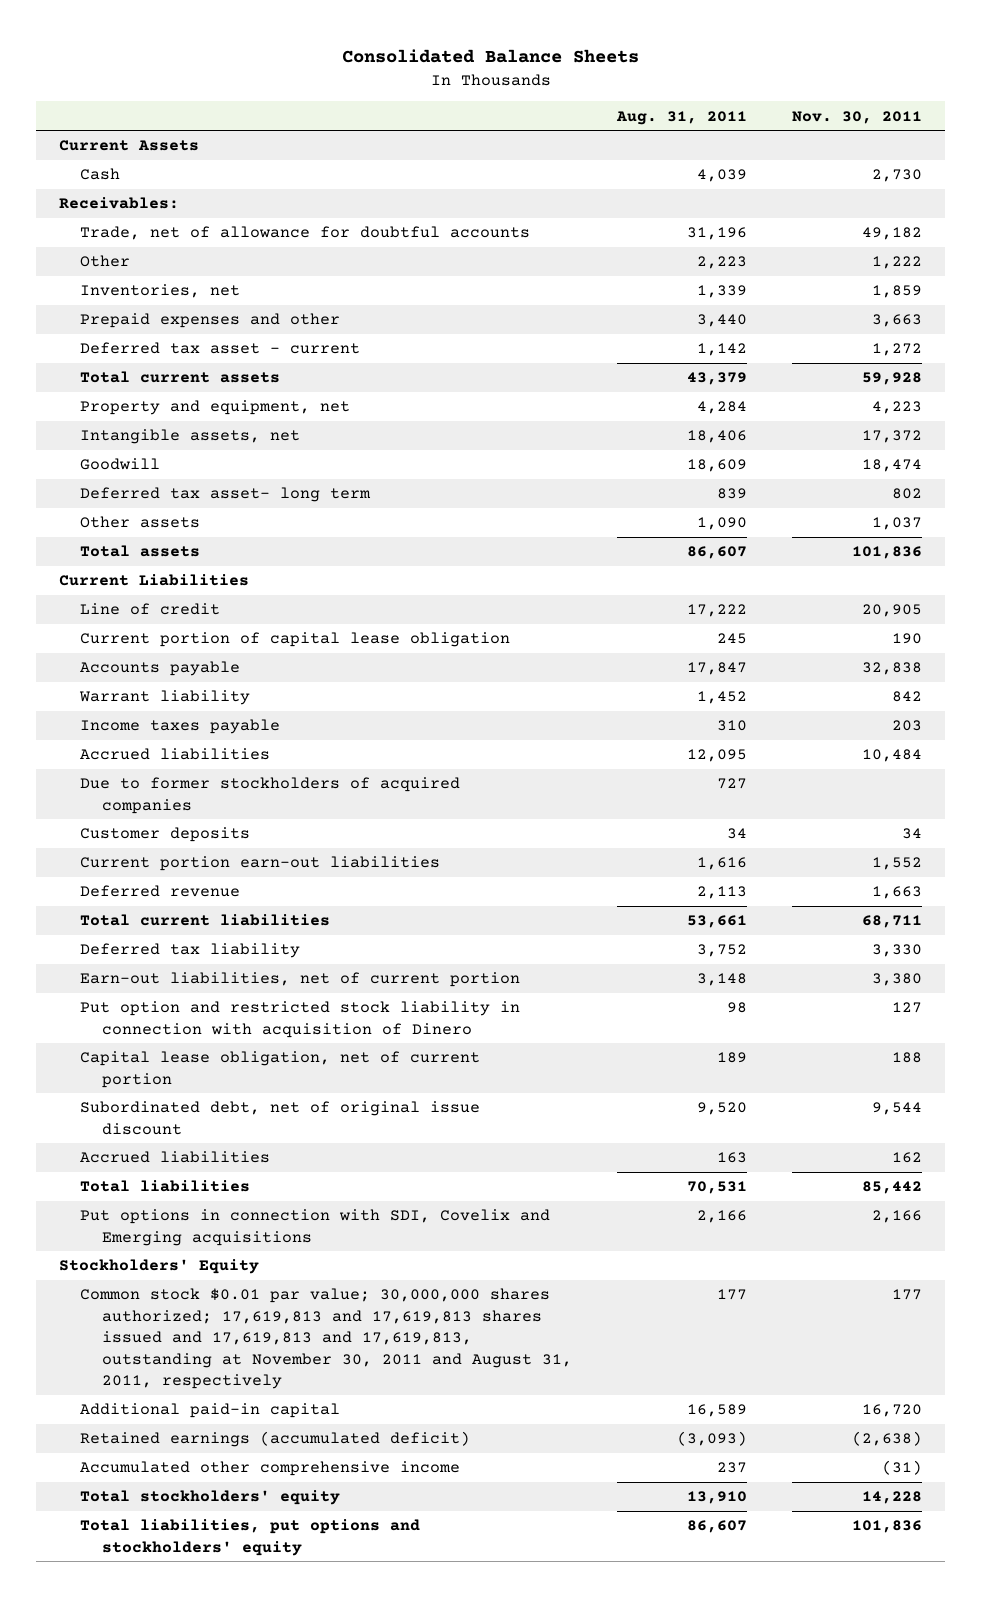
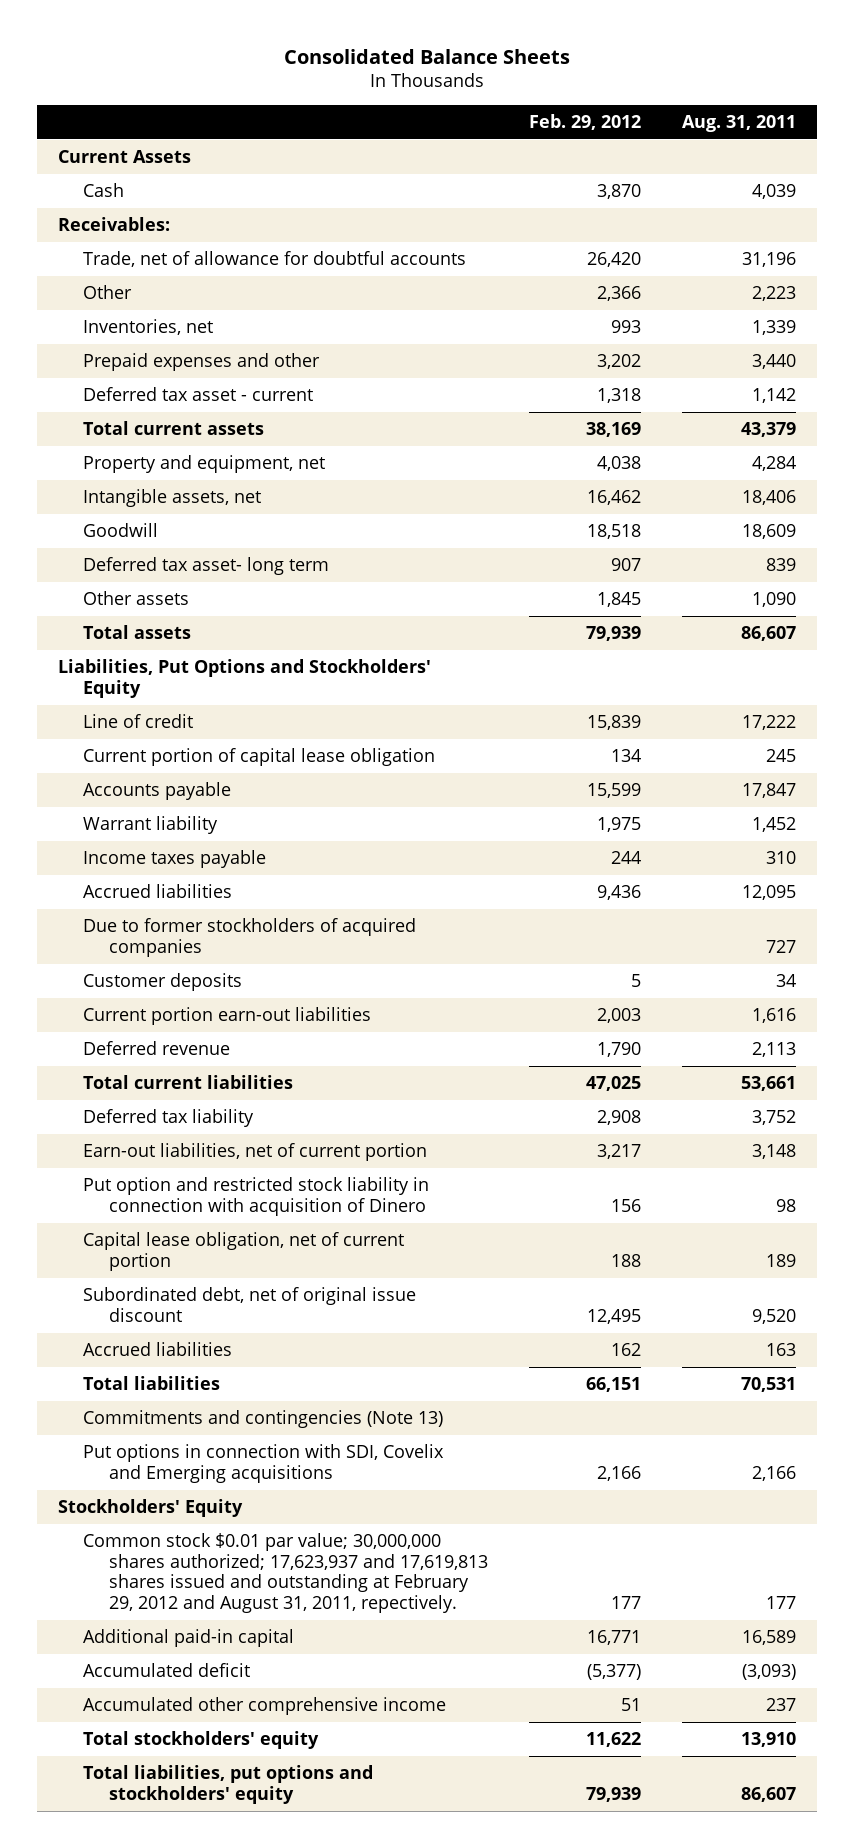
- | Aug. 31, 2011 | Nov. 30, 2011
+ | Feb. 29, 2012 | Aug. 31, 2011
- Current Liabilities
+ Liabilities, Put Options and Stockholders' Equity
+ Commitments and contingencies (Note 13)
- Common stock $0.01 par value; 30,000,000 shares authorized; 17,619,813 and 17,619,813 shares issued and 17,619,813 and 17,619,813, outstanding at November 30, 2011 and August 31, 2011, respectively | 177 | 177
+ Common stock $0.01 par value; 30,000,000 shares authorized; 17,623,937 and 17,619,813 shares issued and outstanding at February 29, 2012 and August 31, 2011, repectively. | 177 | 177
- Retained earnings (accumulated deficit) | (3,093) | (2,638)
+ Accumulated deficit | (5,377) | (3,093)

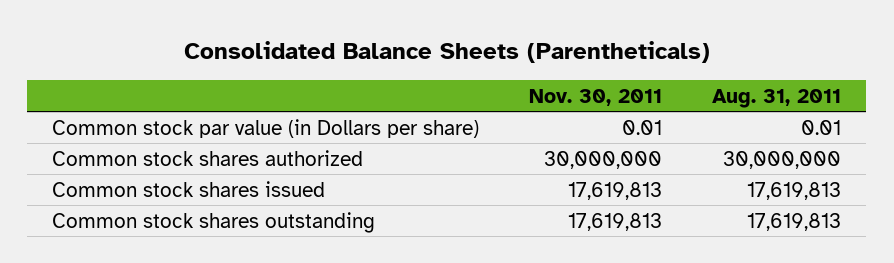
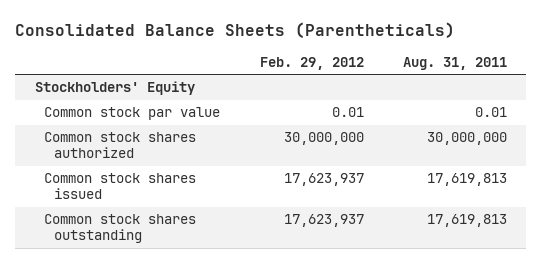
- | Nov. 30, 2011 | Aug. 31, 2011
+ | Feb. 29, 2012 | Aug. 31, 2011
- Common stock par value (in Dollars per share) | 0.01 | 0.01
+ Stockholders' Equity
+ Common stock par value | 0.01 | 0.01

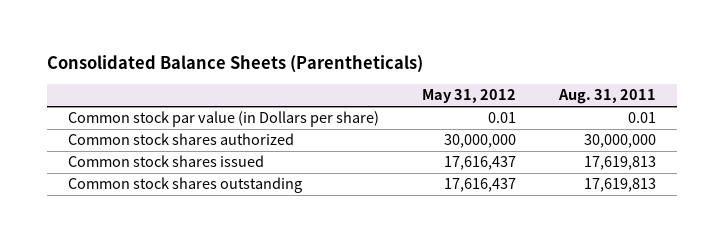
- | Feb. 29, 2012 | Aug. 31, 2011
+ | May 31, 2012 | Aug. 31, 2011
- Stockholders' Equity
- Common stock par value | 0.01 | 0.01
+ Common stock par value (in Dollars per share) | 0.01 | 0.01

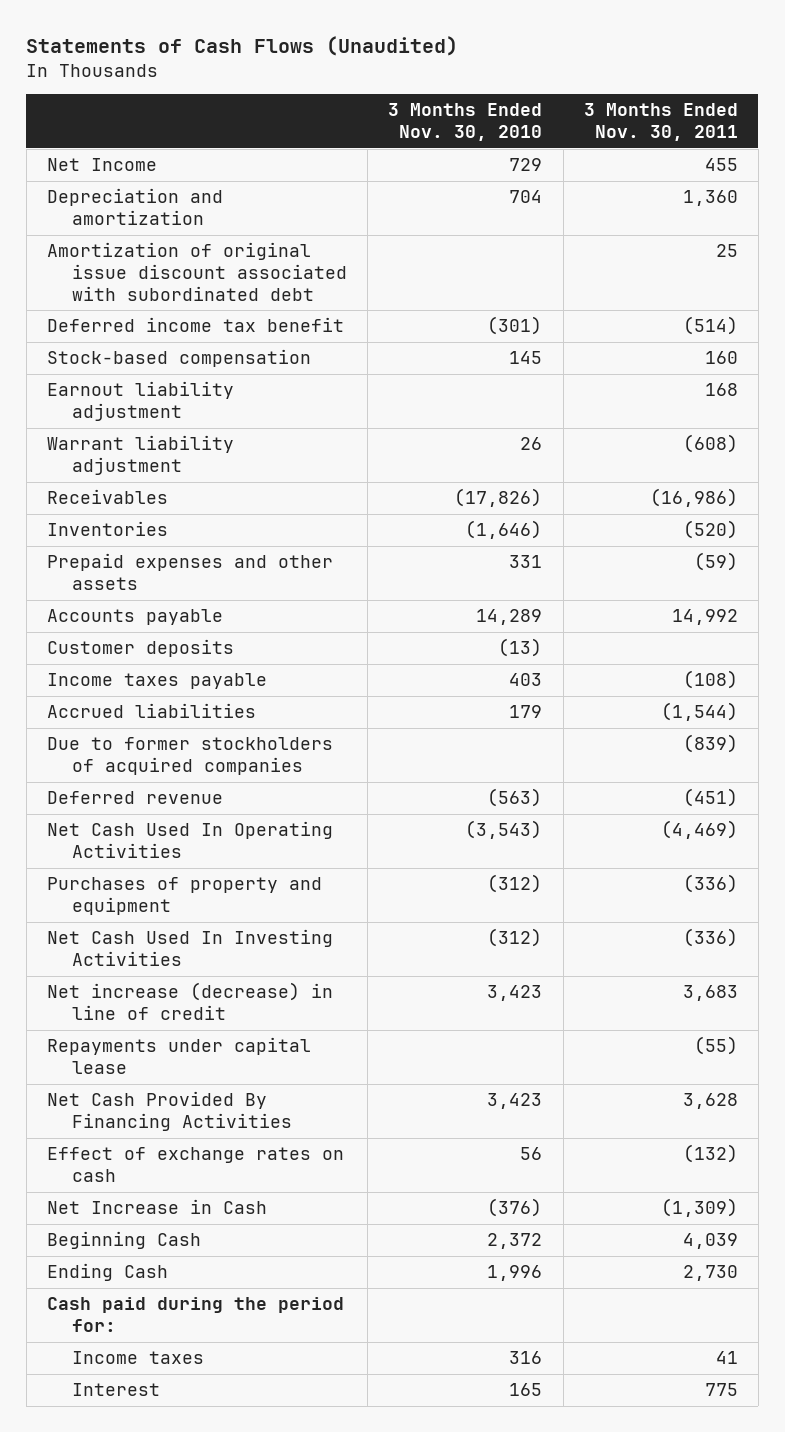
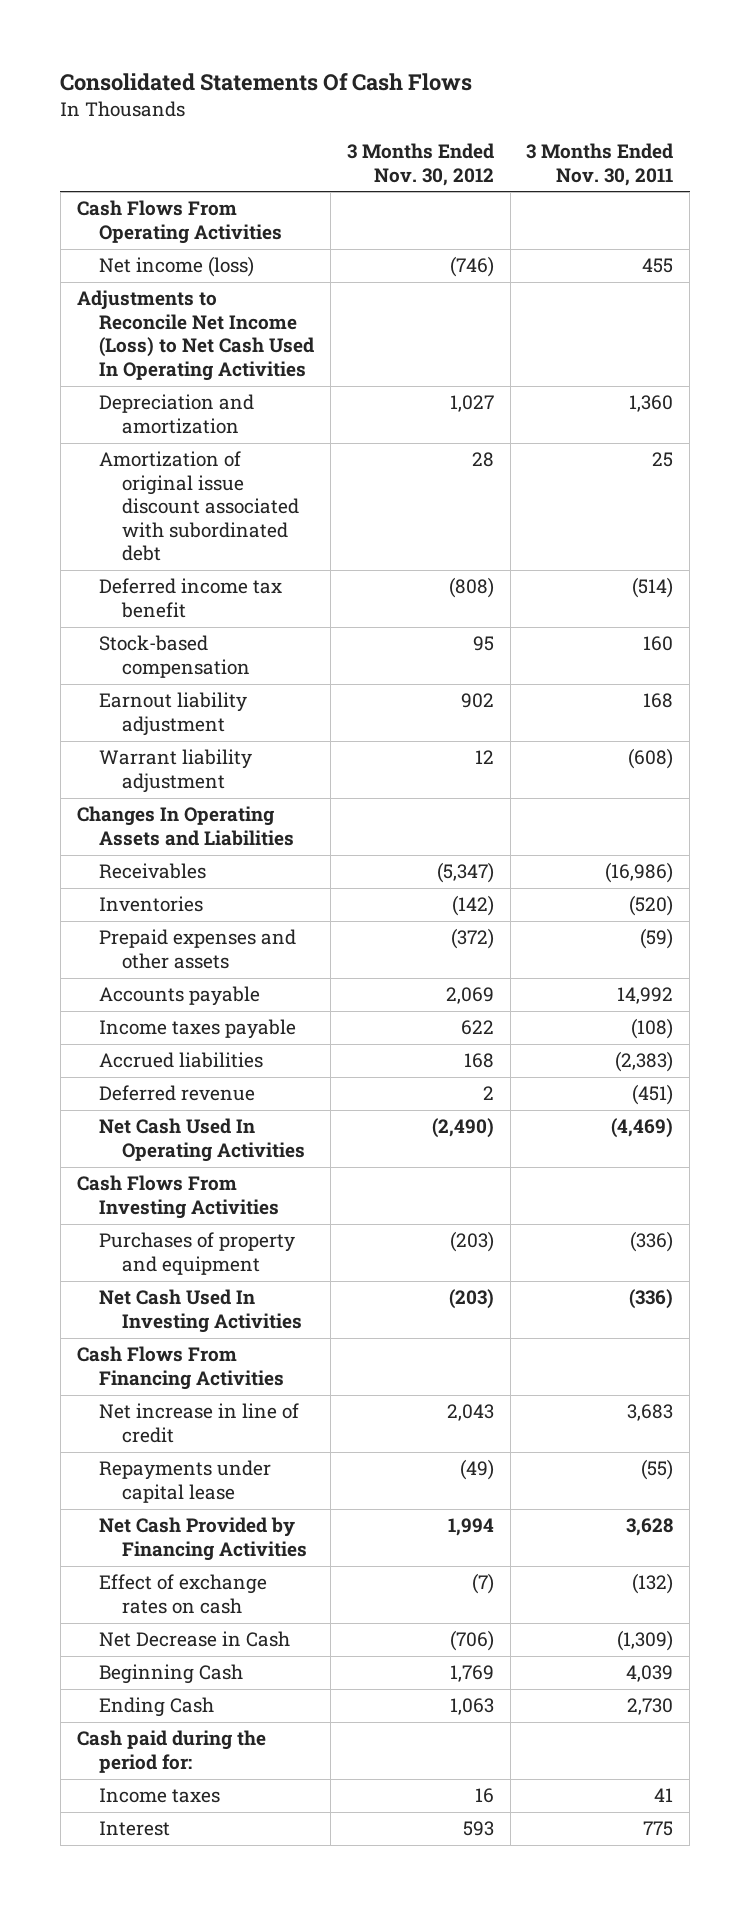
- Statements of Cash Flows (Unaudited)
+ Consolidated Statements Of Cash Flows
- | 3 Months Ended Nov. 30, 2010 | 3 Months Ended Nov. 30, 2011
+ | 3 Months Ended Nov. 30, 2012 | 3 Months Ended Nov. 30, 2011
- Net Income | 729 | 455
+ Cash Flows From Operating Activities
+ Net income (loss) | (746) | 455
+ Adjustments to Reconcile Net Income (Loss) to Net Cash Used In Operating Activities
+ Changes In Operating Assets and Liabilities
- Customer deposits | (13) |
- Accrued liabilities | 179 | (1,544)
- Due to former stockholders of acquired companies | | (839)
+ Accrued liabilities | 168 | (2,383)
+ Cash Flows From Investing Activities
- Net increase (decrease) in line of credit | 3,423 | 3,683
+ Cash Flows From Financing Activities
+ Net increase in line of credit | 2,043 | 3,683
- Net Cash Provided By Financing Activities | 3,423 | 3,628
+ Net Cash Provided by Financing Activities | 1,994 | 3,628
- Net Increase in Cash | (376) | (1,309)
+ Net Decrease in Cash | (706) | (1,309)

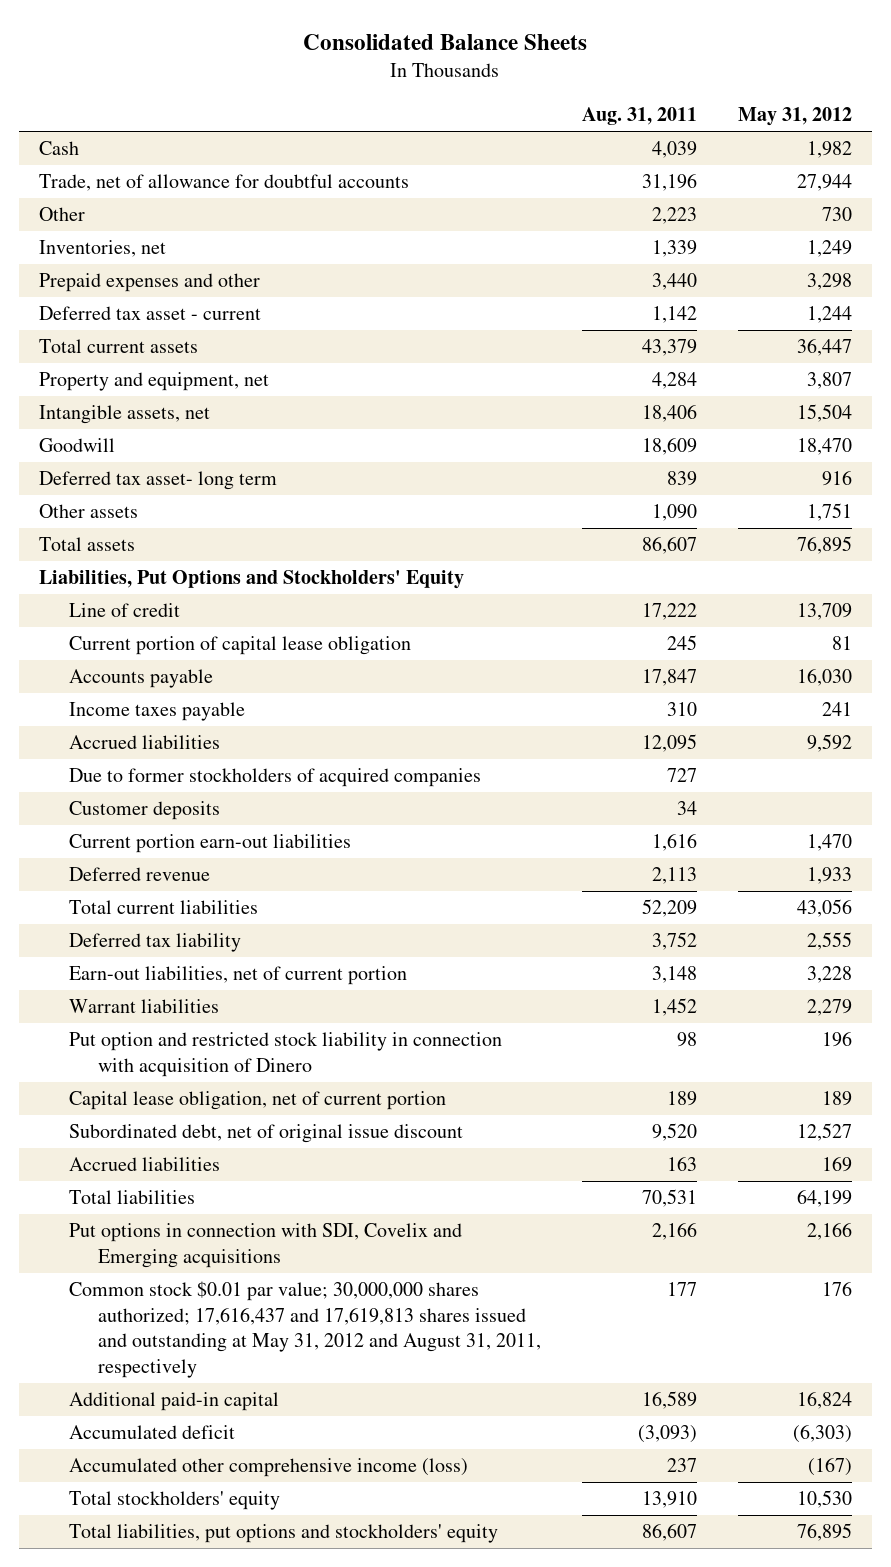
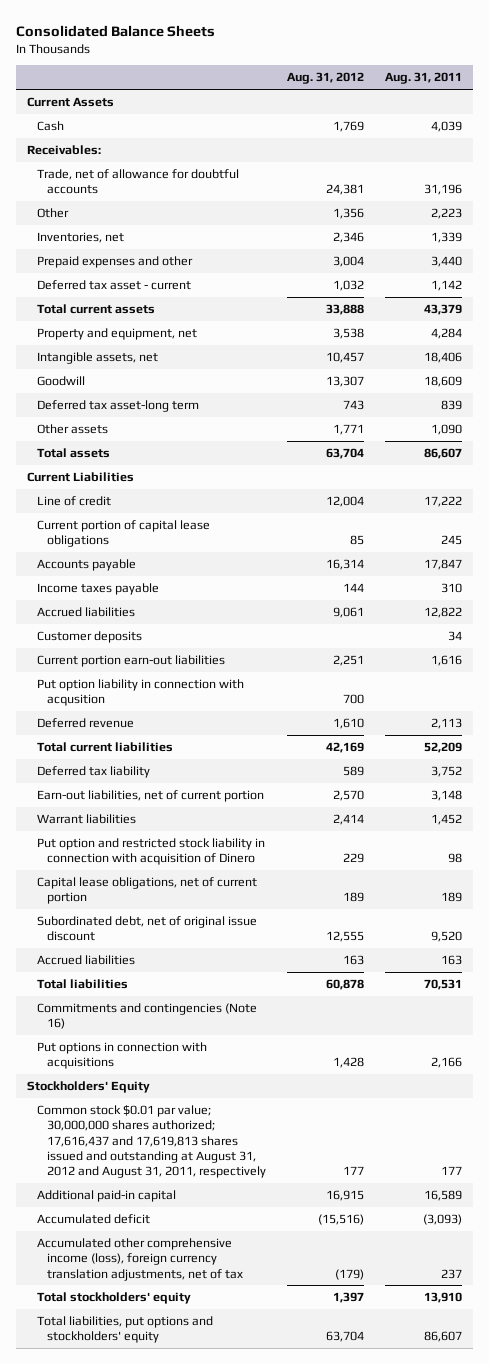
- | Aug. 31, 2011 | May 31, 2012
+ | Aug. 31, 2012 | Aug. 31, 2011
+ Current Assets
+ Receivables:
- Deferred tax asset- long term | 839 | 916
+ Deferred tax asset-long term | 743 | 839
- Liabilities, Put Options and Stockholders' Equity
+ Current Liabilities
- Current portion of capital lease obligation | 245 | 81
+ Current portion of capital lease obligations | 85 | 245
- Accrued liabilities | 12,095 | 9,592
- Due to former stockholders of acquired companies | 727 |
+ Accrued liabilities | 9,061 | 12,822
+ Put option liability in connection with acqusition | 700 |
- Capital lease obligation, net of current portion | 189 | 189
+ Capital lease obligations, net of current portion | 189 | 189
- Put options in connection with SDI, Covelix and Emerging acquisitions | 2,166 | 2,166
- Common stock $0.01 par value; 30,000,000 shares authorized; 17,616,437 and 17,619,813 shares issued and outstanding at May 31, 2012 and August 31, 2011, respectively | 177 | 176
+ Commitments and contingencies (Note 16)
+ Put options in connection with acquisitions | 1,428 | 2,166
+ Stockholders' Equity
+ Common stock $0.01 par value; 30,000,000 shares authorized; 17,616,437 and 17,619,813 shares issued and outstanding at August 31, 2012 and August 31, 2011, respectively | 177 | 177
- Accumulated other comprehensive income (loss) | 237 | (167)
+ Accumulated other comprehensive income (loss), foreign currency translation adjustments, net of tax | (179) | 237

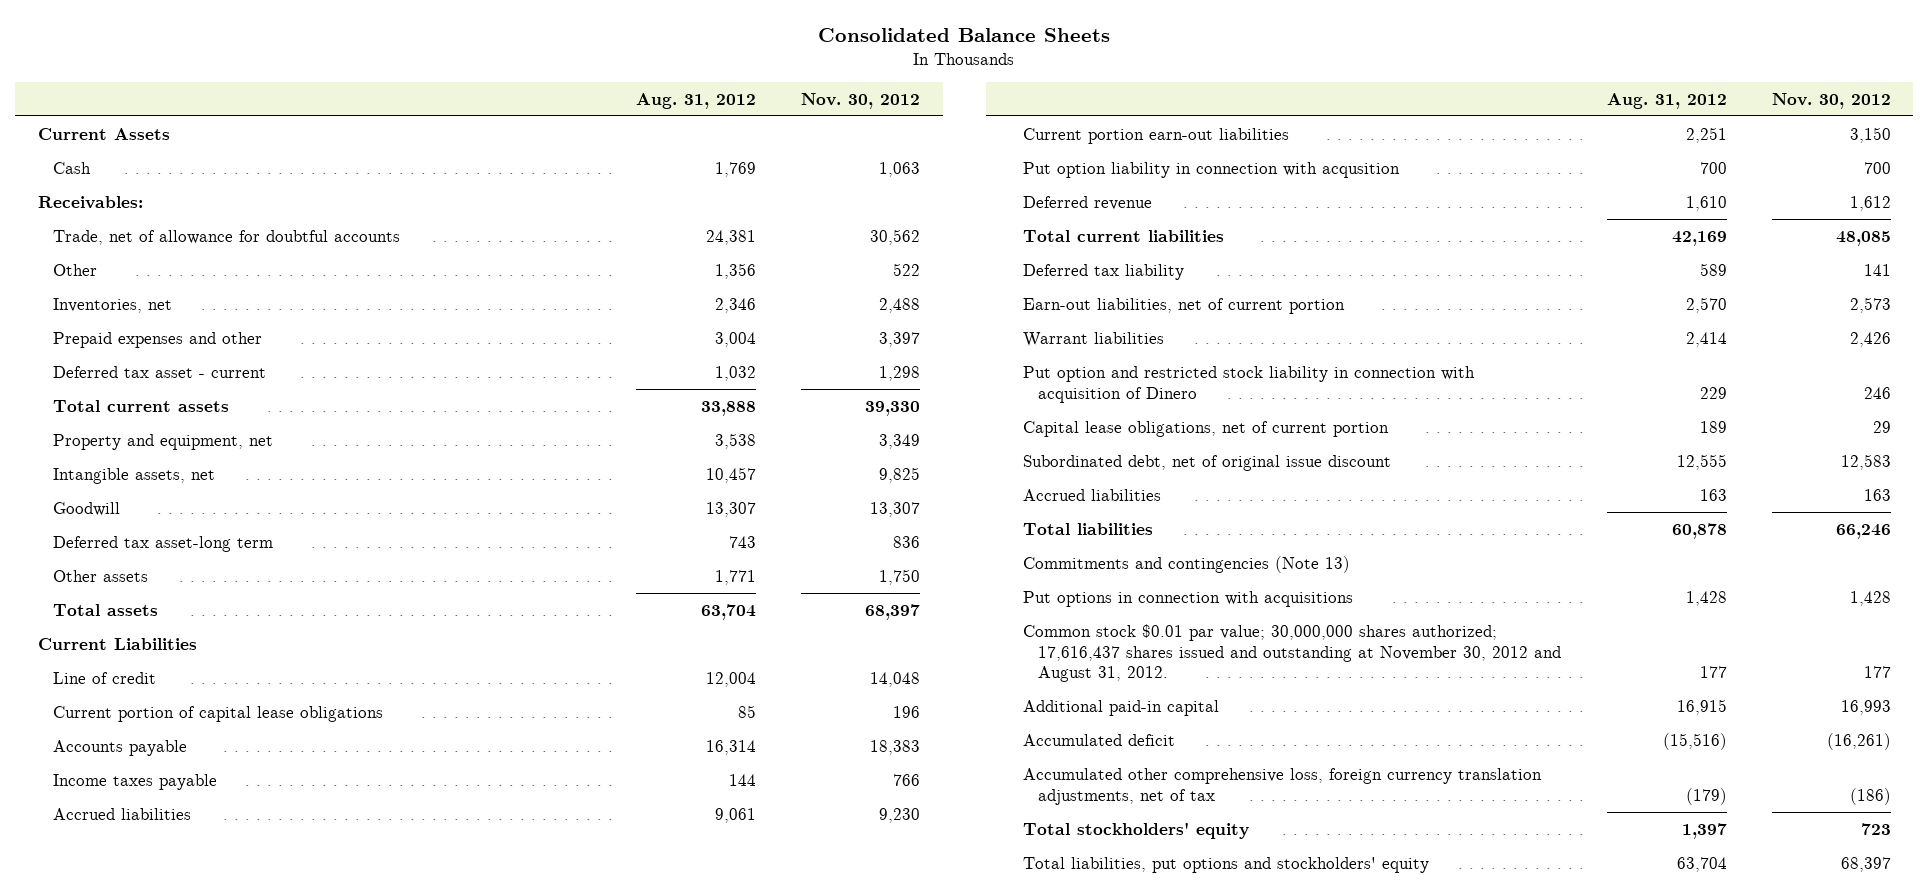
- | Aug. 31, 2012 | Aug. 31, 2011
+ | Aug. 31, 2012 | Nov. 30, 2012
- Customer deposits | | 34
- Commitments and contingencies (Note 16)
+ Commitments and contingencies (Note 13)
- Stockholders' Equity
- Common stock $0.01 par value; 30,000,000 shares authorized; 17,616,437 and 17,619,813 shares issued and outstanding at August 31, 2012 and August 31, 2011, respectively | 177 | 177
+ Common stock $0.01 par value; 30,000,000 shares authorized; 17,616,437 shares issued and outstanding at November 30, 2012 and August 31, 2012. | 177 | 177
- Accumulated other comprehensive income (loss), foreign currency translation adjustments, net of tax | (179) | 237
+ Accumulated other comprehensive loss, foreign currency translation adjustments, net of tax | (179) | (186)

